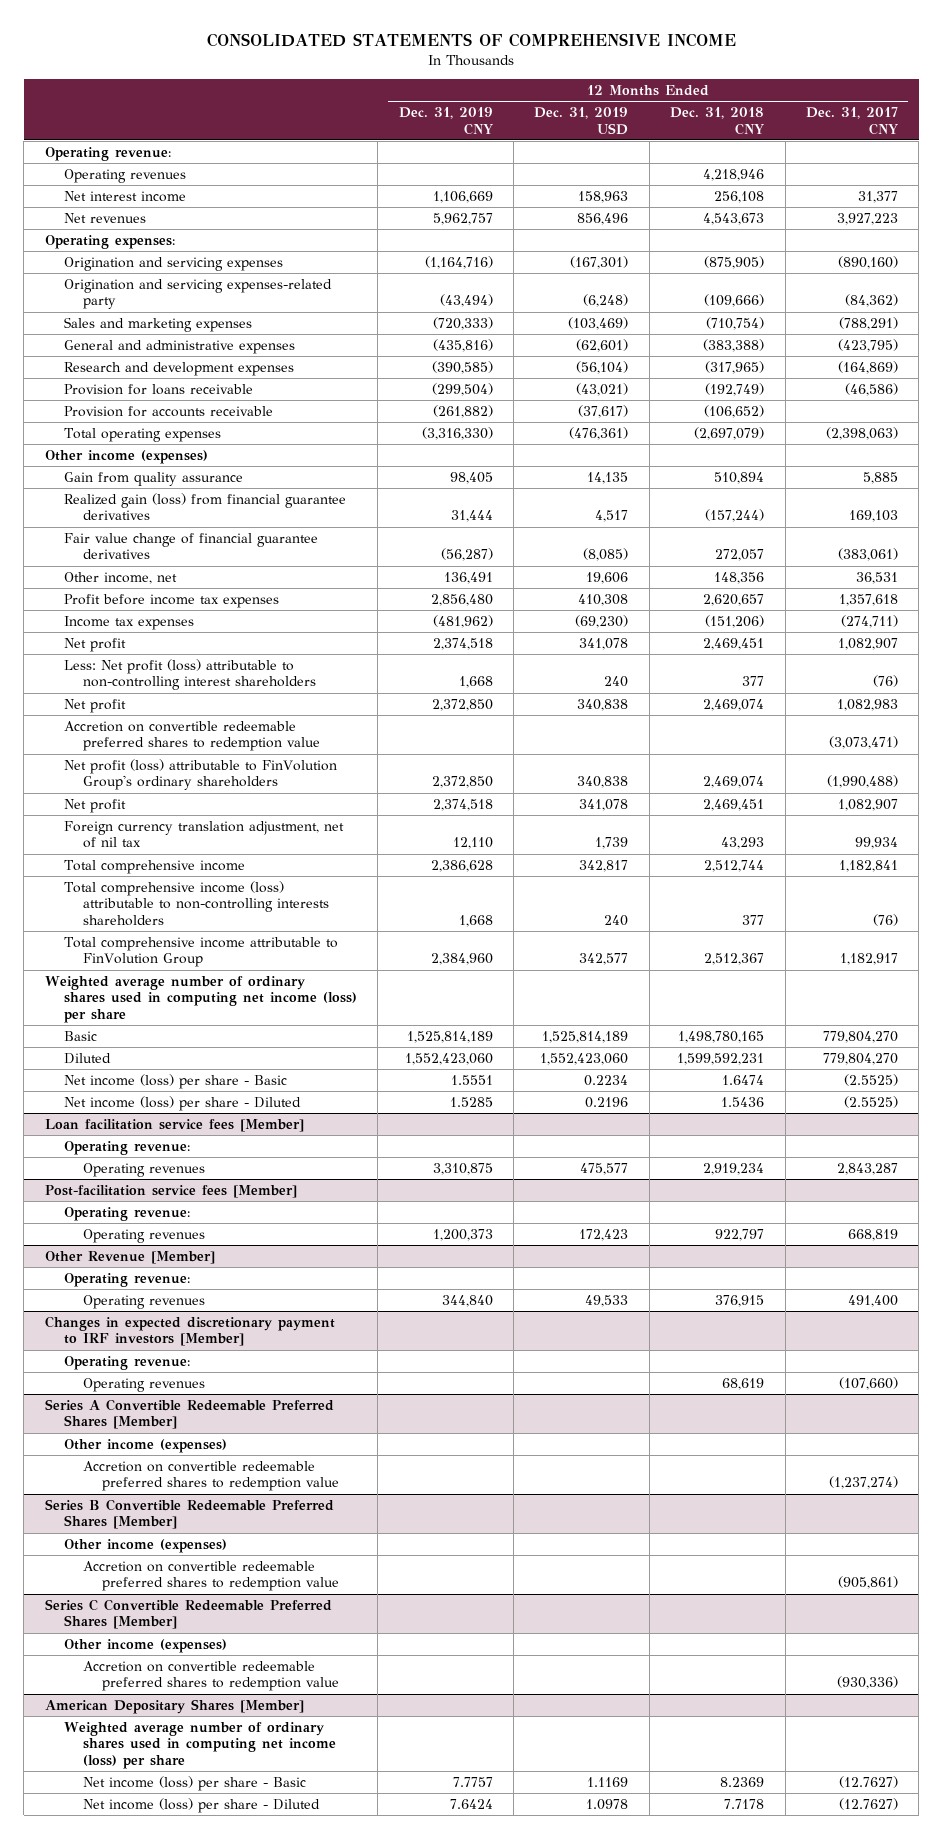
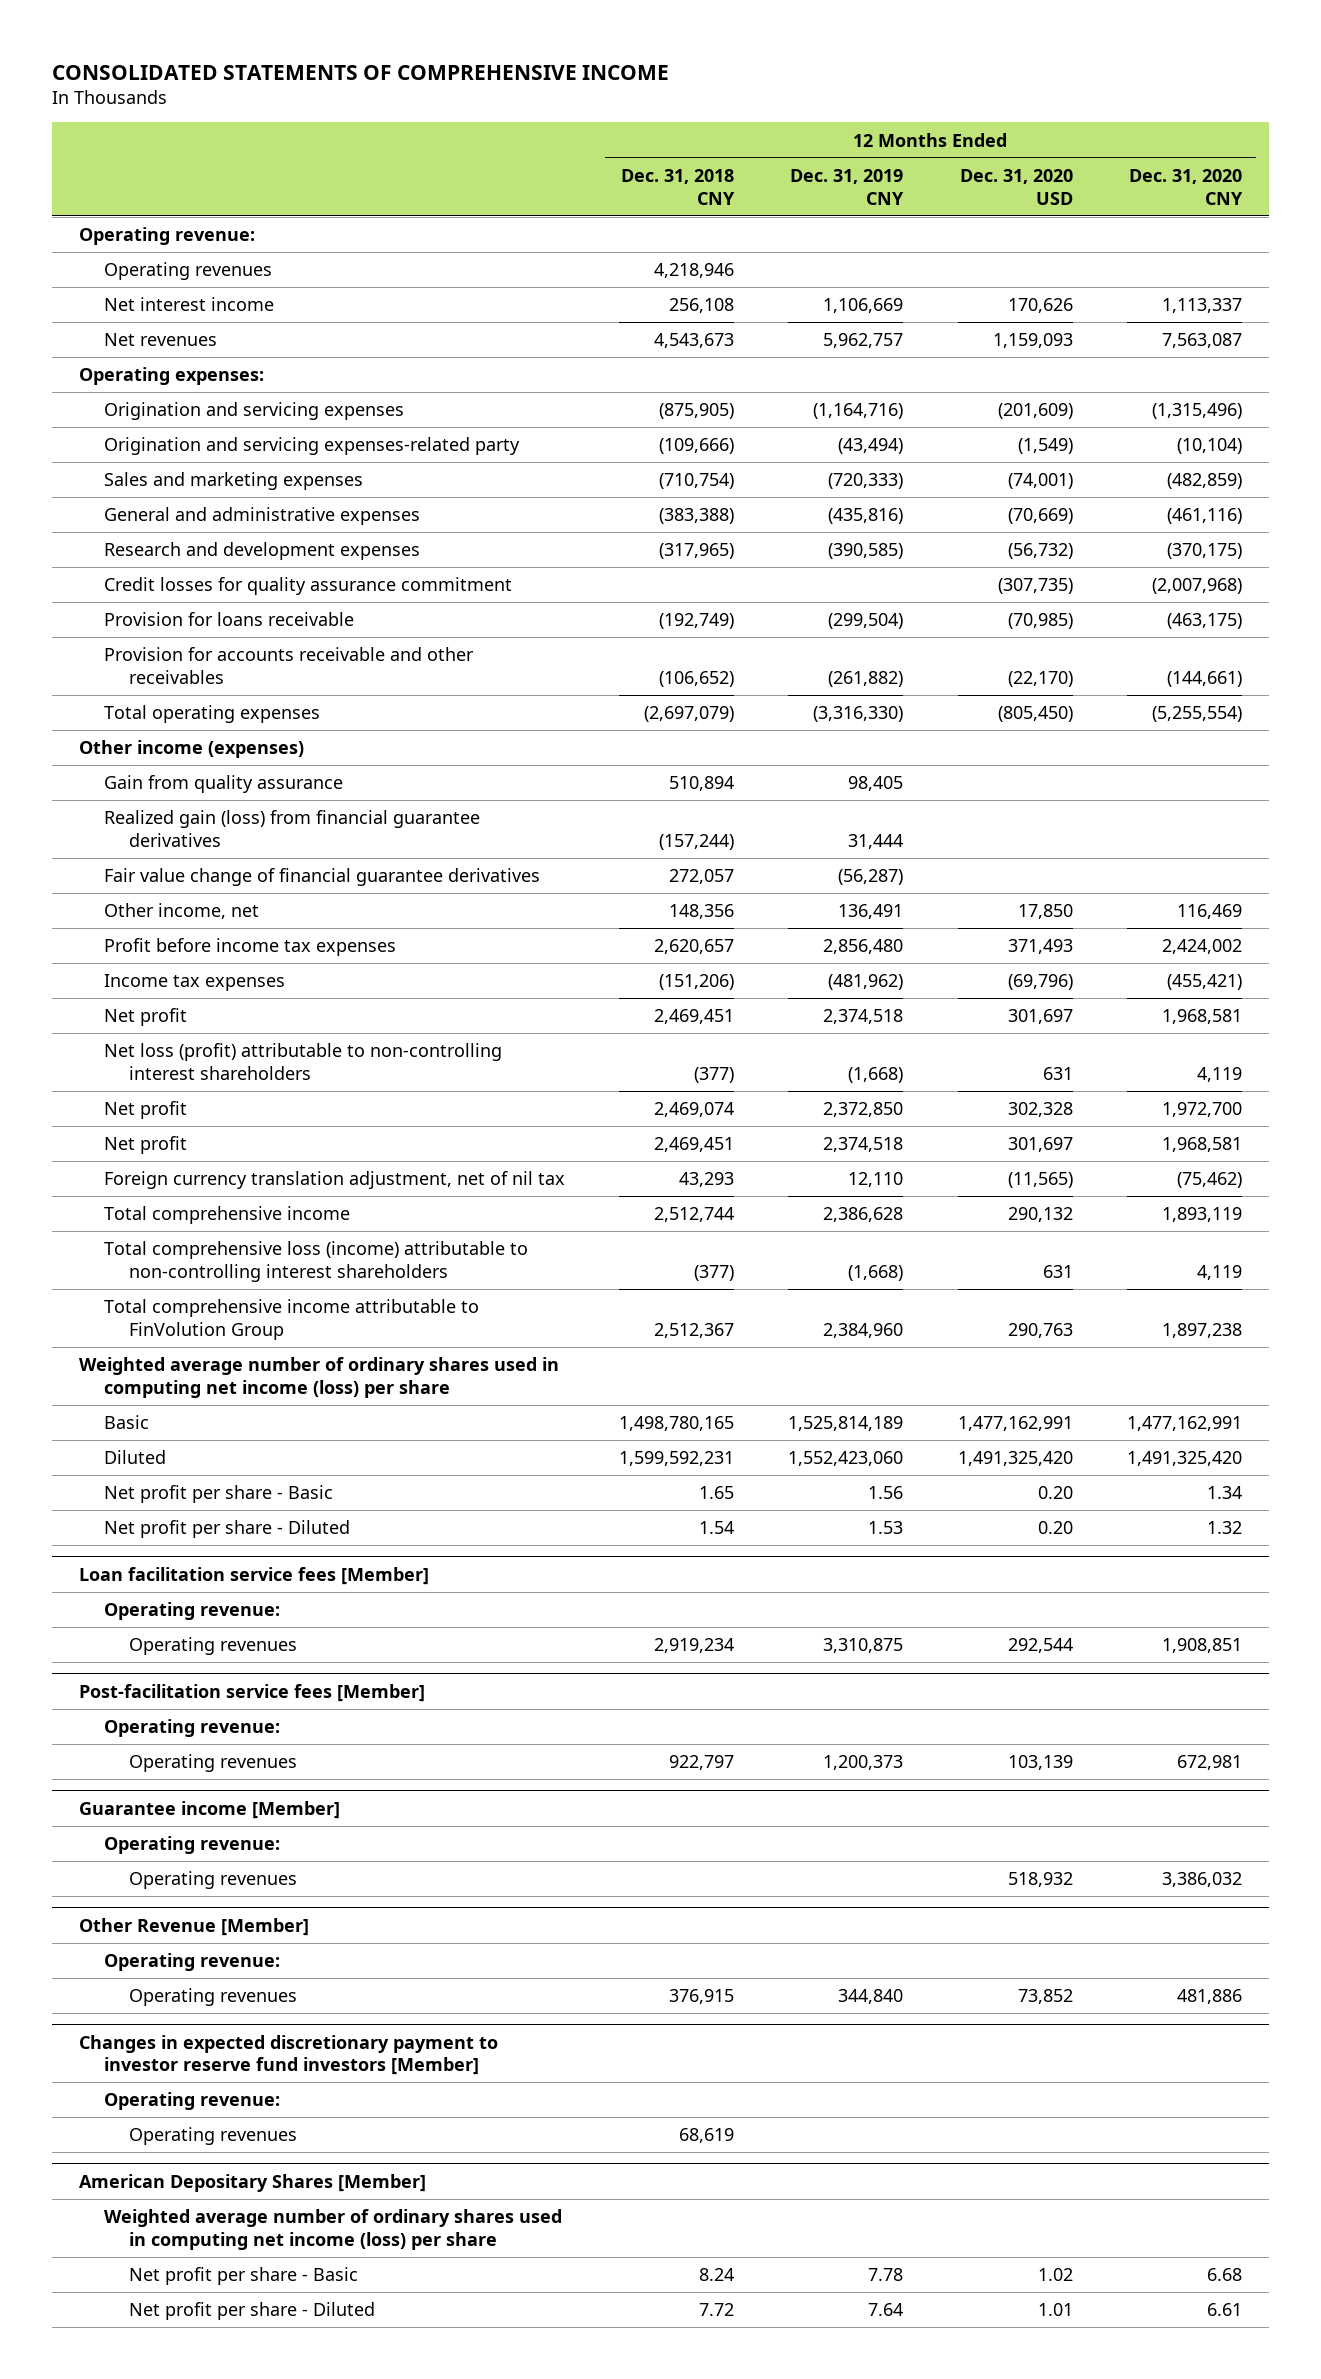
- | 12 Months Ended Dec. 31, 2019 CNY | 12 Months Ended Dec. 31, 2019 USD | 12 Months Ended Dec. 31, 2018 CNY | 12 Months Ended Dec. 31, 2017 CNY
+ | 12 Months Ended Dec. 31, 2018 CNY | 12 Months Ended Dec. 31, 2019 CNY | 12 Months Ended Dec. 31, 2020 USD | 12 Months Ended Dec. 31, 2020 CNY
+ Credit losses for quality assurance commitment | | | (307,735) | (2,007,968)
- Provision for accounts receivable | (261,882) | (37,617) | (106,652) |
+ Provision for accounts receivable and other receivables | (106,652) | (261,882) | (22,170) | (144,661)
- Less: Net profit (loss) attributable to non-controlling interest shareholders | 1,668 | 240 | 377 | (76)
+ Net loss (profit) attributable to non-controlling interest shareholders | (377) | (1,668) | 631 | 4,119
- Accretion on convertible redeemable preferred shares to redemption value | | | | (3,073,471)
- Net profit (loss) attributable to FinVolution Group's ordinary shareholders | 2,372,850 | 340,838 | 2,469,074 | (1,990,488)
- Total comprehensive income (loss) attributable to non-controlling interests shareholders | 1,668 | 240 | 377 | (76)
+ Total comprehensive loss (income) attributable to non-controlling interest shareholders | (377) | (1,668) | 631 | 4,119
- Net income (loss) per share - Basic | 1.5551 | 0.2234 | 1.6474 | (2.5525)
- Net income (loss) per share - Diluted | 1.5285 | 0.2196 | 1.5436 | (2.5525)
+ Net profit per share - Basic | 1.65 | 1.56 | 0.20 | 1.34
+ Net profit per share - Diluted | 1.54 | 1.53 | 0.20 | 1.32
+ Guarantee income [Member]
+ Operating revenue:
+ Operating revenues | | | 518,932 | 3,386,032
- Changes in expected discretionary payment to IRF investors [Member]
+ Changes in expected discretionary payment to investor reserve fund investors [Member]
- Series A Convertible Redeemable Preferred Shares [Member]
- Other income (expenses)
- Accretion on convertible redeemable preferred shares to redemption value | | | | (1,237,274)
- Series B Convertible Redeemable Preferred Shares [Member]
- Other income (expenses)
- Accretion on convertible redeemable preferred shares to redemption value | | | | (905,861)
- Series C Convertible Redeemable Preferred Shares [Member]
- Other income (expenses)
- Accretion on convertible redeemable preferred shares to redemption value | | | | (930,336)
@ American Depositary Shares [Member]
- Net income (loss) per share - Basic | 7.7757 | 1.1169 | 8.2369 | (12.7627)
- Net income (loss) per share - Diluted | 7.6424 | 1.0978 | 7.7178 | (12.7627)
+ Net profit per share - Basic | 8.24 | 7.78 | 1.02 | 6.68
+ Net profit per share - Diluted | 7.72 | 7.64 | 1.01 | 6.61

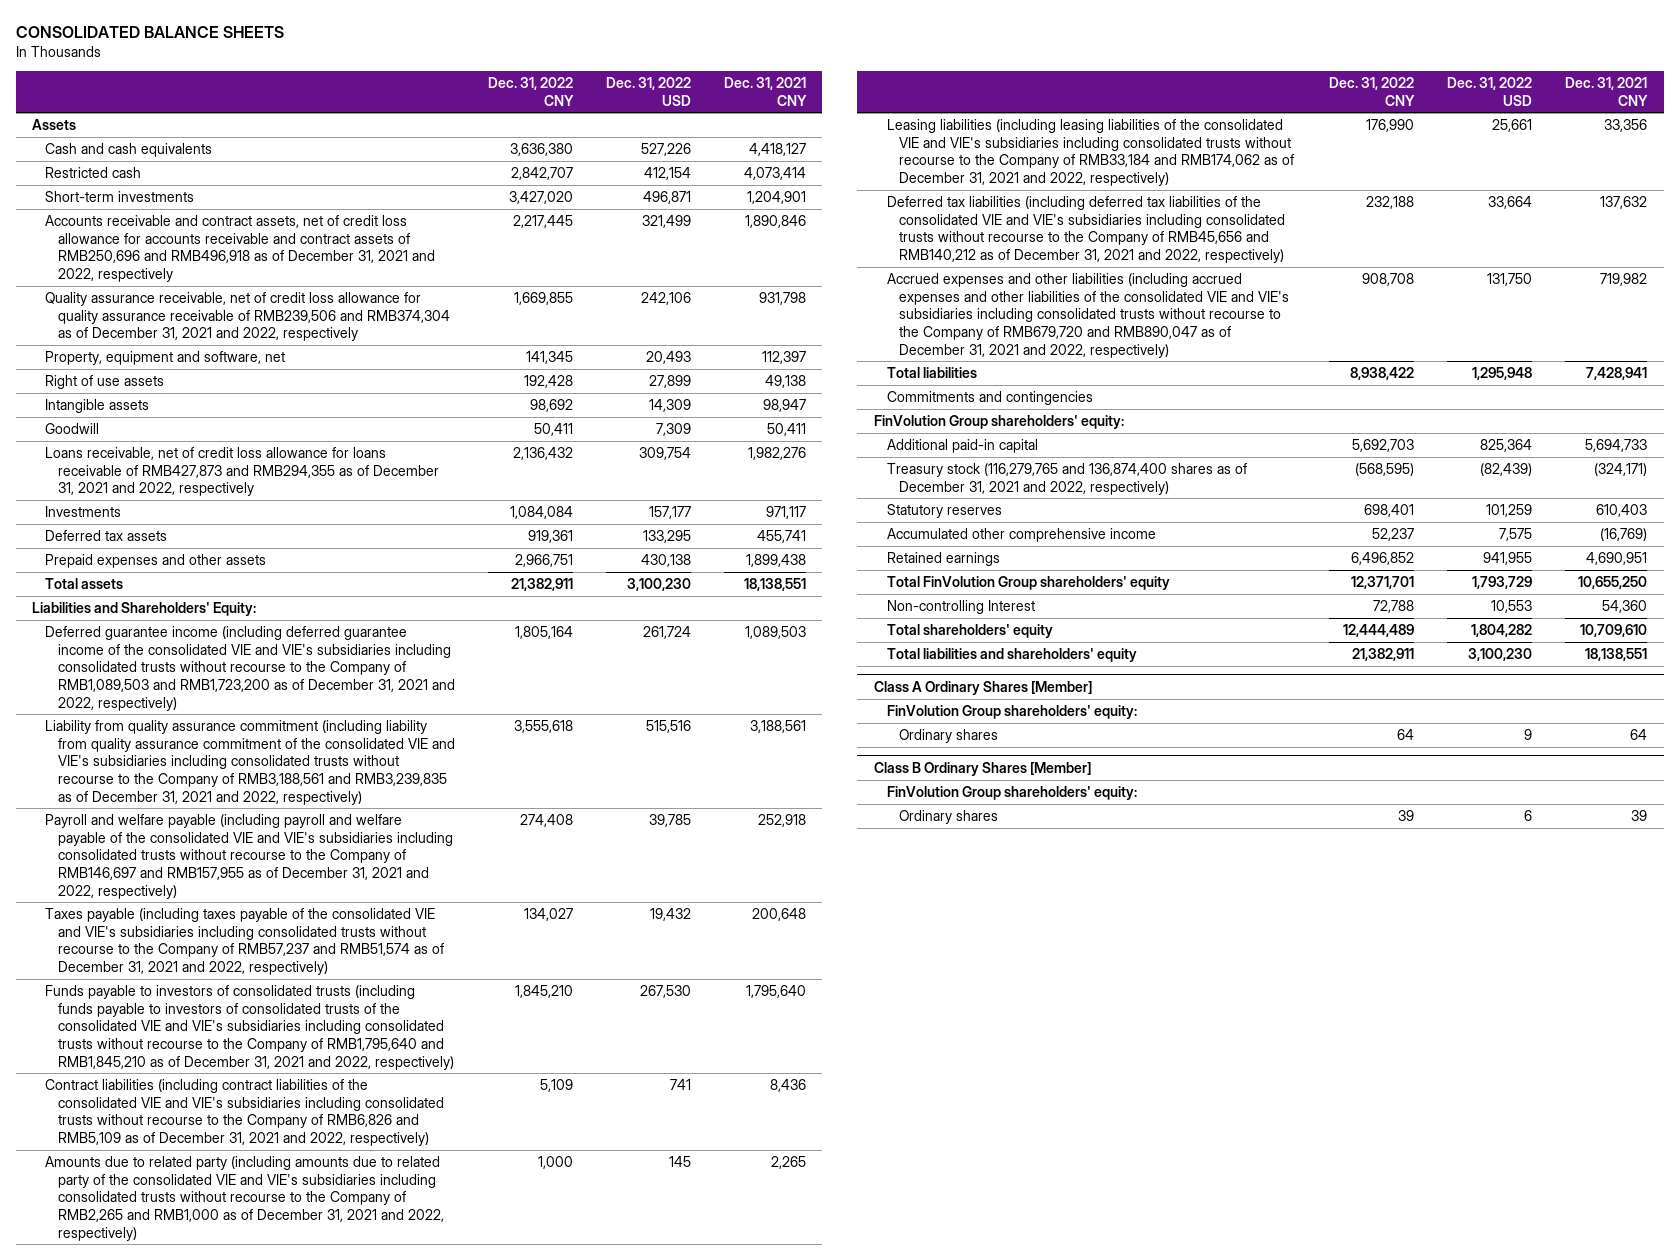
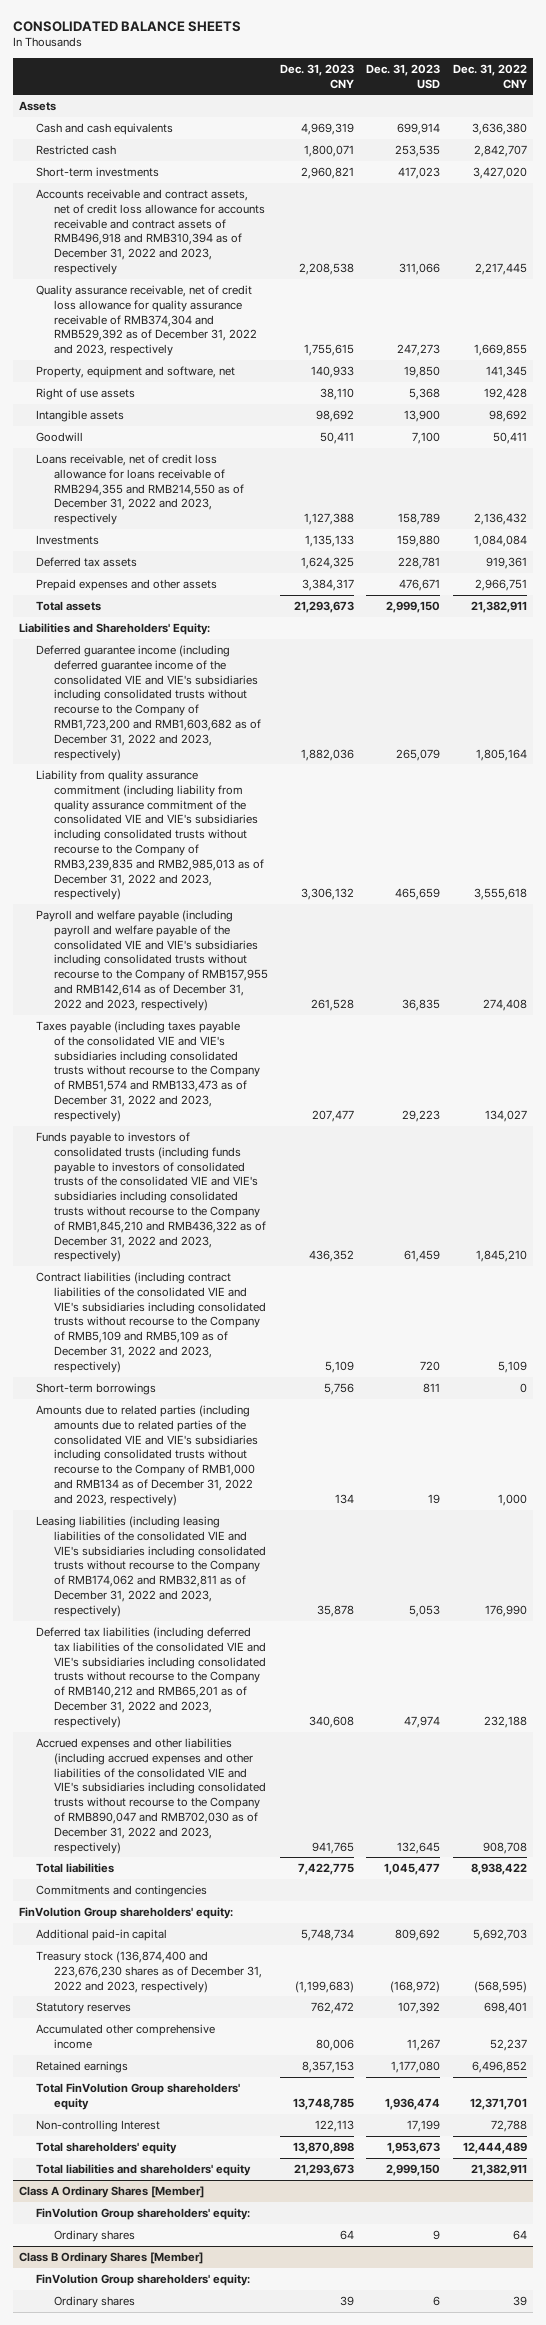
- | Dec. 31, 2022 CNY | Dec. 31, 2022 USD | Dec. 31, 2021 CNY
+ | Dec. 31, 2023 CNY | Dec. 31, 2023 USD | Dec. 31, 2022 CNY
- Accounts receivable and contract assets, net of credit loss allowance for accounts receivable and contract assets of RMB250,696 and RMB496,918 as of December 31, 2021 and 2022, respectively | 2,217,445 | 321,499 | 1,890,846
- Quality assurance receivable, net of credit loss allowance for quality assurance receivable of RMB239,506 and RMB374,304 as of December 31, 2021 and 2022, respectively | 1,669,855 | 242,106 | 931,798
+ Accounts receivable and contract assets, net of credit loss allowance for accounts receivable and contract assets of RMB496,918 and RMB310,394 as of December 31, 2022 and 2023, respectively | 2,208,538 | 311,066 | 2,217,445
+ Quality assurance receivable, net of credit loss allowance for quality assurance receivable of RMB374,304 and RMB529,392 as of December 31, 2022 and 2023, respectively | 1,755,615 | 247,273 | 1,669,855
- Loans receivable, net of credit loss allowance for loans receivable of RMB427,873 and RMB294,355 as of December 31, 2021 and 2022, respectively | 2,136,432 | 309,754 | 1,982,276
+ Loans receivable, net of credit loss allowance for loans receivable of RMB294,355 and RMB214,550 as of December 31, 2022 and 2023, respectively | 1,127,388 | 158,789 | 2,136,432
- Deferred guarantee income (including deferred guarantee income of the consolidated VIE and VIE's subsidiaries including consolidated trusts without recourse to the Company of RMB1,089,503 and RMB1,723,200 as of December 31, 2021 and 2022, respectively) | 1,805,164 | 261,724 | 1,089,503
- Liability from quality assurance commitment (including liability from quality assurance commitment of the consolidated VIE and VIE's subsidiaries including consolidated trusts without recourse to the Company of RMB3,188,561 and RMB3,239,835 as of December 31, 2021 and 2022, respectively) | 3,555,618 | 515,516 | 3,188,561
- Payroll and welfare payable (including payroll and welfare payable of the consolidated VIE and VIE's subsidiaries including consolidated trusts without recourse to the Company of RMB146,697 and RMB157,955 as of December 31, 2021 and 2022, respectively) | 274,408 | 39,785 | 252,918
- Taxes payable (including taxes payable of the consolidated VIE and VIE's subsidiaries including consolidated trusts without recourse to the Company of RMB57,237 and RMB51,574 as of December 31, 2021 and 2022, respectively) | 134,027 | 19,432 | 200,648
- Funds payable to investors of consolidated trusts (including funds payable to investors of consolidated trusts of the consolidated VIE and VIE's subsidiaries including consolidated trusts without recourse to the Company of RMB1,795,640 and RMB1,845,210 as of December 31, 2021 and 2022, respectively) | 1,845,210 | 267,530 | 1,795,640
- Contract liabilities (including contract liabilities of the consolidated VIE and VIE's subsidiaries including consolidated trusts without recourse to the Company of RMB6,826 and RMB5,109 as of December 31, 2021 and 2022, respectively) | 5,109 | 741 | 8,436
- Amounts due to related party (including amounts due to related party of the consolidated VIE and VIE's subsidiaries including consolidated trusts without recourse to the Company of RMB2,265 and RMB1,000 as of December 31, 2021 and 2022, respectively) | 1,000 | 145 | 2,265
- Leasing liabilities (including leasing liabilities of the consolidated VIE and VIE's subsidiaries including consolidated trusts without recourse to the Company of RMB33,184 and RMB174,062 as of December 31, 2021 and 2022, respectively) | 176,990 | 25,661 | 33,356
- Deferred tax liabilities (including deferred tax liabilities of the consolidated VIE and VIE's subsidiaries including consolidated trusts without recourse to the Company of RMB45,656 and RMB140,212 as of December 31, 2021 and 2022, respectively) | 232,188 | 33,664 | 137,632
- Accrued expenses and other liabilities (including accrued expenses and other liabilities of the consolidated VIE and VIE's subsidiaries including consolidated trusts without recourse to the Company of RMB679,720 and RMB890,047 as of December 31, 2021 and 2022, respectively) | 908,708 | 131,750 | 719,982
+ Deferred guarantee income (including deferred guarantee income of the consolidated VIE and VIE's subsidiaries including consolidated trusts without recourse to the Company of RMB1,723,200 and RMB1,603,682 as of December 31, 2022 and 2023, respectively) | 1,882,036 | 265,079 | 1,805,164
+ Liability from quality assurance commitment (including liability from quality assurance commitment of the consolidated VIE and VIE's subsidiaries including consolidated trusts without recourse to the Company of RMB3,239,835 and RMB2,985,013 as of December 31, 2022 and 2023, respectively) | 3,306,132 | 465,659 | 3,555,618
+ Payroll and welfare payable (including payroll and welfare payable of the consolidated VIE and VIE's subsidiaries including consolidated trusts without recourse to the Company of RMB157,955 and RMB142,614 as of December 31, 2022 and 2023, respectively) | 261,528 | 36,835 | 274,408
+ Taxes payable (including taxes payable of the consolidated VIE and VIE's subsidiaries including consolidated trusts without recourse to the Company of RMB51,574 and RMB133,473 as of December 31, 2022 and 2023, respectively) | 207,477 | 29,223 | 134,027
+ Funds payable to investors of consolidated trusts (including funds payable to investors of consolidated trusts of the consolidated VIE and VIE's subsidiaries including consolidated trusts without recourse to the Company of RMB1,845,210 and RMB436,322 as of December 31, 2022 and 2023, respectively) | 436,352 | 61,459 | 1,845,210
+ Contract liabilities (including contract liabilities of the consolidated VIE and VIE's subsidiaries including consolidated trusts without recourse to the Company of RMB5,109 and RMB5,109 as of December 31, 2022 and 2023, respectively) | 5,109 | 720 | 5,109
+ Short-term borrowings | 5,756 | 811 | 0
+ Amounts due to related parties (including amounts due to related parties of the consolidated VIE and VIE's subsidiaries including consolidated trusts without recourse to the Company of RMB1,000 and RMB134 as of December 31, 2022 and 2023, respectively) | 134 | 19 | 1,000
+ Leasing liabilities (including leasing liabilities of the consolidated VIE and VIE's subsidiaries including consolidated trusts without recourse to the Company of RMB174,062 and RMB32,811 as of December 31, 2022 and 2023, respectively) | 35,878 | 5,053 | 176,990
+ Deferred tax liabilities (including deferred tax liabilities of the consolidated VIE and VIE's subsidiaries including consolidated trusts without recourse to the Company of RMB140,212 and RMB65,201 as of December 31, 2022 and 2023, respectively) | 340,608 | 47,974 | 232,188
+ Accrued expenses and other liabilities (including accrued expenses and other liabilities of the consolidated VIE and VIE's subsidiaries including consolidated trusts without recourse to the Company of RMB890,047 and RMB702,030 as of December 31, 2022 and 2023, respectively) | 941,765 | 132,645 | 908,708
- Treasury stock (116,279,765 and 136,874,400 shares as of December 31, 2021 and 2022, respectively) | (568,595) | (82,439) | (324,171)
+ Treasury stock (136,874,400 and 223,676,230 shares as of December 31, 2022 and 2023, respectively) | (1,199,683) | (168,972) | (568,595)

